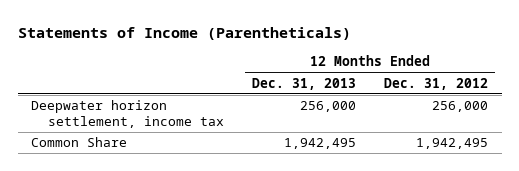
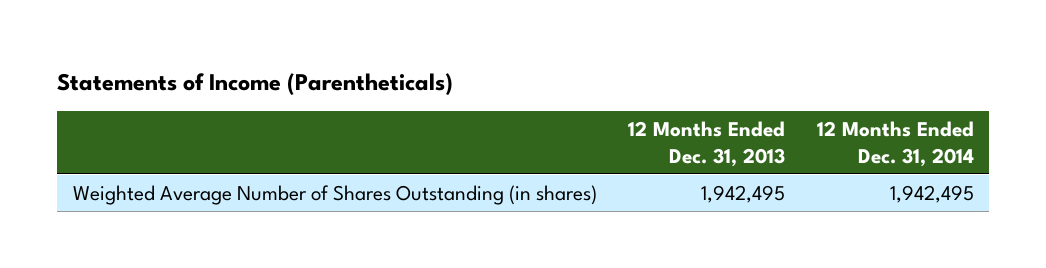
- | 12 Months Ended Dec. 31, 2013 | 12 Months Ended Dec. 31, 2012
+ | 12 Months Ended Dec. 31, 2013 | 12 Months Ended Dec. 31, 2014
- Deepwater horizon settlement, income tax | 256,000 | 256,000
- Common Share | 1,942,495 | 1,942,495
+ Weighted Average Number of Shares Outstanding (in shares) | 1,942,495 | 1,942,495

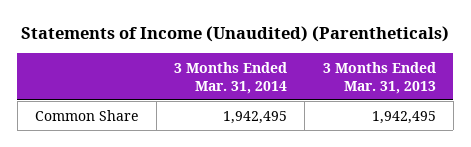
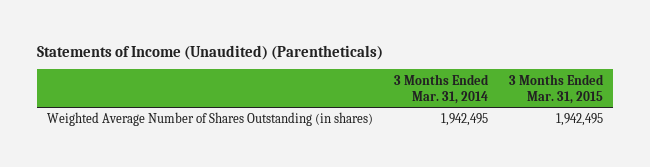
- | 3 Months Ended Mar. 31, 2014 | 3 Months Ended Mar. 31, 2013
+ | 3 Months Ended Mar. 31, 2014 | 3 Months Ended Mar. 31, 2015
- Common Share | 1,942,495 | 1,942,495
+ Weighted Average Number of Shares Outstanding (in shares) | 1,942,495 | 1,942,495

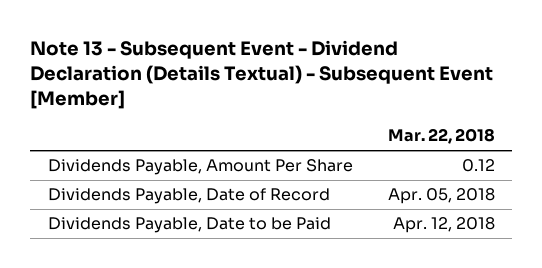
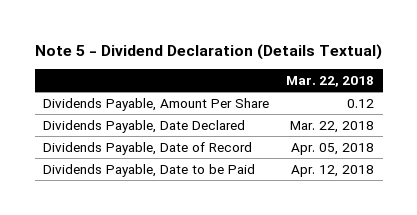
- Note 13 - Subsequent Event - Dividend Declaration (Details Textual) - Subsequent Event [Member]
+ Note 5 - Dividend Declaration (Details Textual)
+ Dividends Payable, Date Declared | Mar. 22, 2018

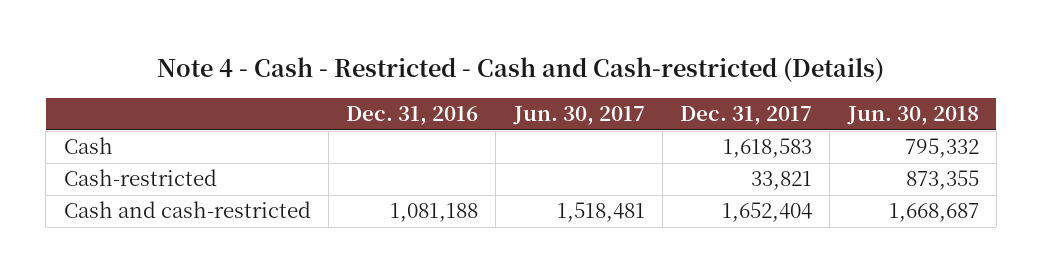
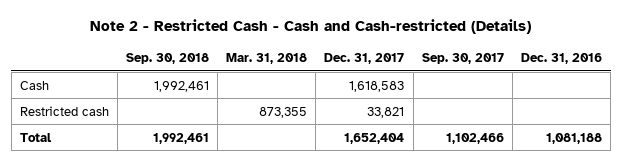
- Note 4 - Cash - Restricted - Cash and Cash-restricted (Details)
+ Note 2 - Restricted Cash - Cash and Cash-restricted (Details)
- | Dec. 31, 2016 | Jun. 30, 2017 | Dec. 31, 2017 | Jun. 30, 2018
+ | Sep. 30, 2018 | Mar. 31, 2018 | Dec. 31, 2017 | Sep. 30, 2017 | Dec. 31, 2016
- Cash-restricted | | | 33,821 | 873,355
- Cash and cash-restricted | 1,081,188 | 1,518,481 | 1,652,404 | 1,668,687
+ Restricted cash | | 873,355 | 33,821 | |
+ Total | 1,992,461 | | 1,652,404 | 1,102,466 | 1,081,188

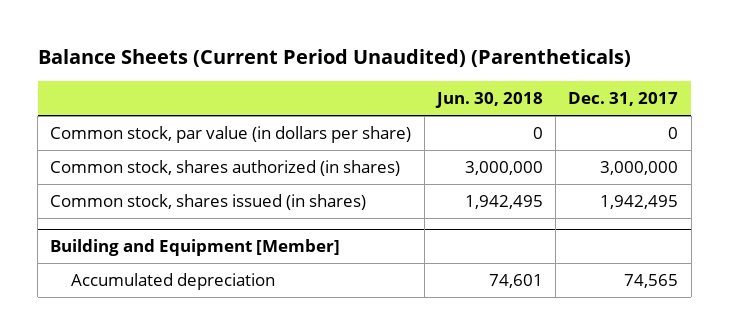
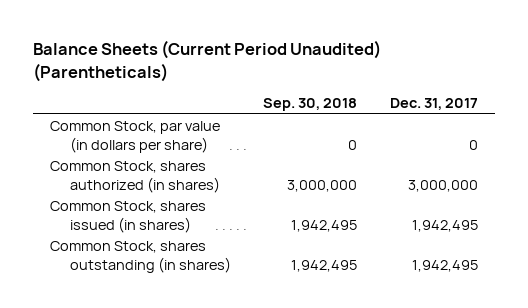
- | Jun. 30, 2018 | Dec. 31, 2017
+ | Sep. 30, 2018 | Dec. 31, 2017
- Common stock, par value (in dollars per share) | 0 | 0
- Common stock, shares authorized (in shares) | 3,000,000 | 3,000,000
- Common stock, shares issued (in shares) | 1,942,495 | 1,942,495
- Building and Equipment [Member]
- Accumulated depreciation | 74,601 | 74,565
+ Common Stock, par value (in dollars per share) | 0 | 0
+ Common Stock, shares authorized (in shares) | 3,000,000 | 3,000,000
+ Common Stock, shares issued (in shares) | 1,942,495 | 1,942,495
+ Common Stock, shares outstanding (in shares) | 1,942,495 | 1,942,495

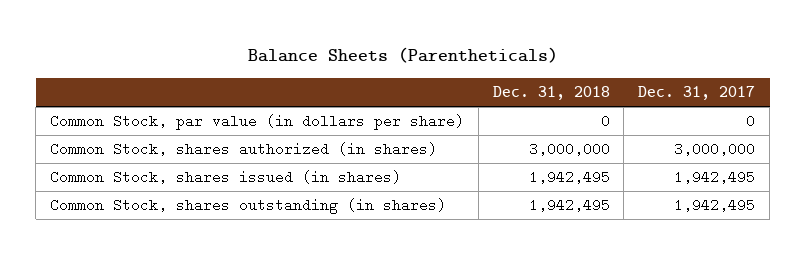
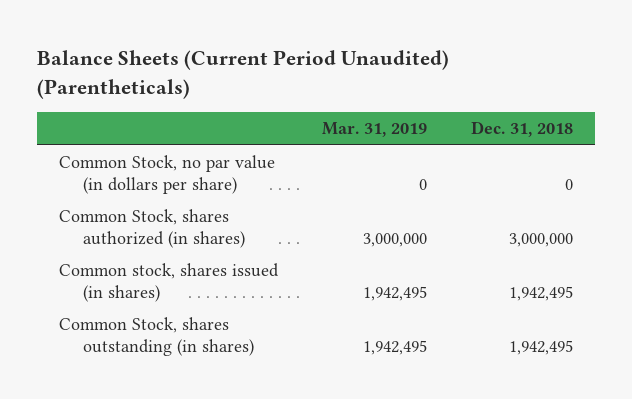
- Balance Sheets (Parentheticals)
+ Balance Sheets (Current Period Unaudited) (Parentheticals)
- | Dec. 31, 2018 | Dec. 31, 2017
+ | Mar. 31, 2019 | Dec. 31, 2018
- Common Stock, par value (in dollars per share) | 0 | 0
+ Common Stock, no par value (in dollars per share) | 0 | 0
- Common Stock, shares issued (in shares) | 1,942,495 | 1,942,495
+ Common stock, shares issued (in shares) | 1,942,495 | 1,942,495

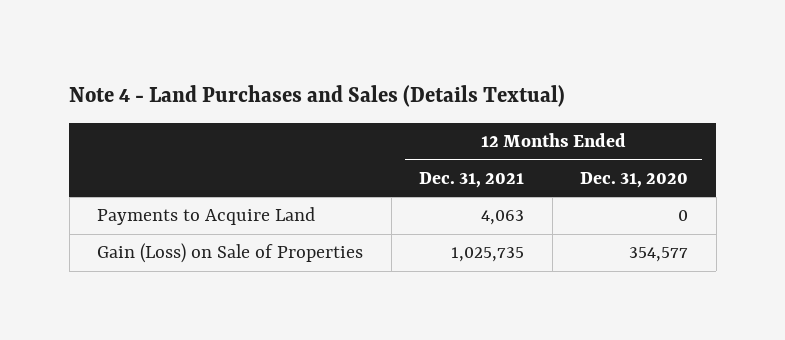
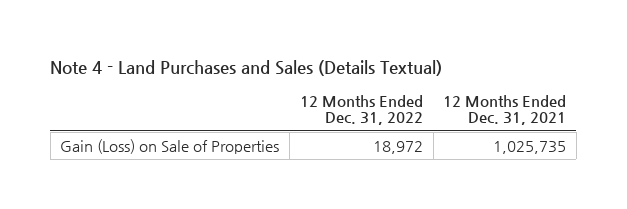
- | 12 Months Ended Dec. 31, 2021 | 12 Months Ended Dec. 31, 2020
+ | 12 Months Ended Dec. 31, 2022 | 12 Months Ended Dec. 31, 2021
- Payments to Acquire Land | 4,063 | 0

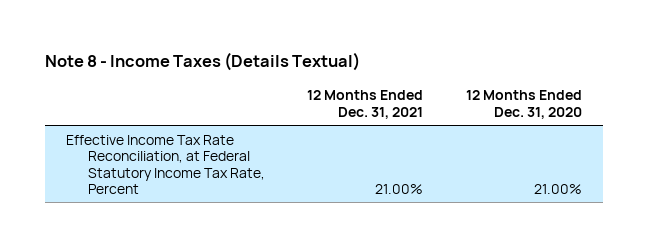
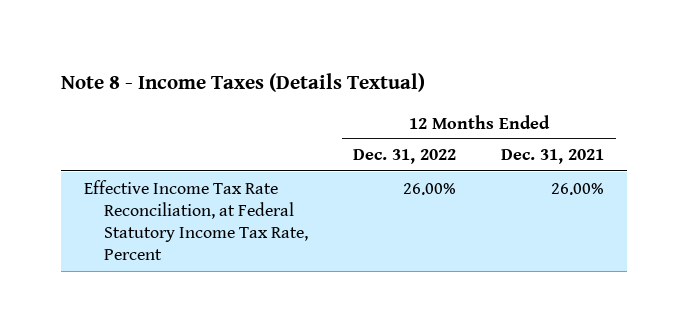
- | 12 Months Ended Dec. 31, 2021 | 12 Months Ended Dec. 31, 2020
+ | 12 Months Ended Dec. 31, 2022 | 12 Months Ended Dec. 31, 2021
- Effective Income Tax Rate Reconciliation, at Federal Statutory Income Tax Rate, Percent | 21.00% | 21.00%
+ Effective Income Tax Rate Reconciliation, at Federal Statutory Income Tax Rate, Percent | 26.00% | 26.00%

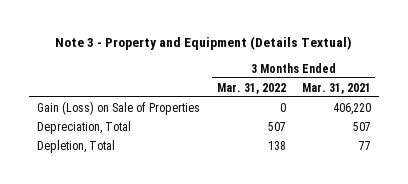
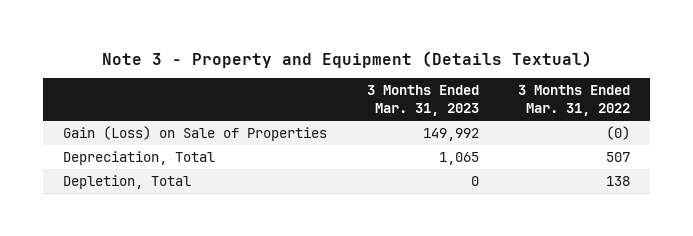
- | 3 Months Ended Mar. 31, 2022 | 3 Months Ended Mar. 31, 2021
+ | 3 Months Ended Mar. 31, 2023 | 3 Months Ended Mar. 31, 2022
- Gain (Loss) on Sale of Properties | 0 | 406,220
+ Gain (Loss) on Sale of Properties | 149,992 | (0)

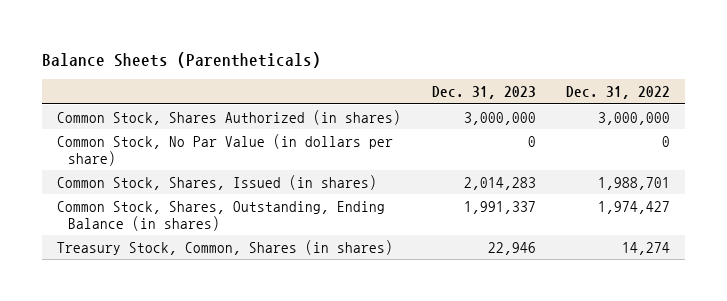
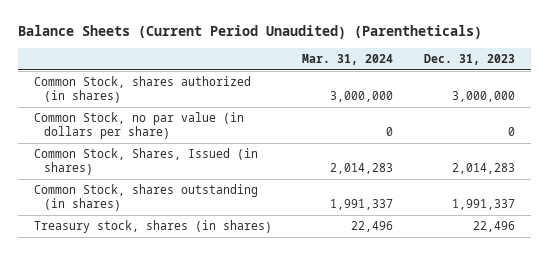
- Balance Sheets (Parentheticals)
+ Balance Sheets (Current Period Unaudited) (Parentheticals)
- | Dec. 31, 2023 | Dec. 31, 2022
+ | Mar. 31, 2024 | Dec. 31, 2023
- Common Stock, Shares Authorized (in shares) | 3,000,000 | 3,000,000
- Common Stock, No Par Value (in dollars per share) | 0 | 0
+ Common Stock, shares authorized (in shares) | 3,000,000 | 3,000,000
+ Common Stock, no par value (in dollars per share) | 0 | 0
- Common Stock, Shares, Outstanding, Ending Balance (in shares) | 1,991,337 | 1,974,427
- Treasury Stock, Common, Shares (in shares) | 22,946 | 14,274
+ Common Stock, shares outstanding (in shares) | 1,991,337 | 1,991,337
+ Treasury stock, shares (in shares) | 22,496 | 22,496

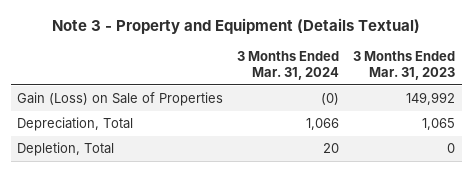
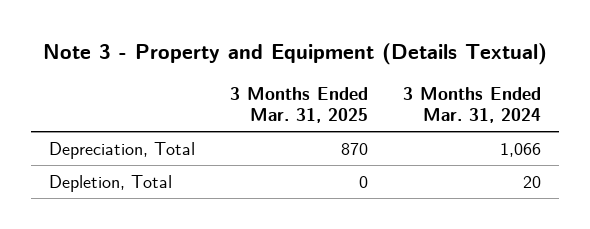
- | 3 Months Ended Mar. 31, 2024 | 3 Months Ended Mar. 31, 2023
+ | 3 Months Ended Mar. 31, 2025 | 3 Months Ended Mar. 31, 2024
- Gain (Loss) on Sale of Properties | (0) | 149,992

